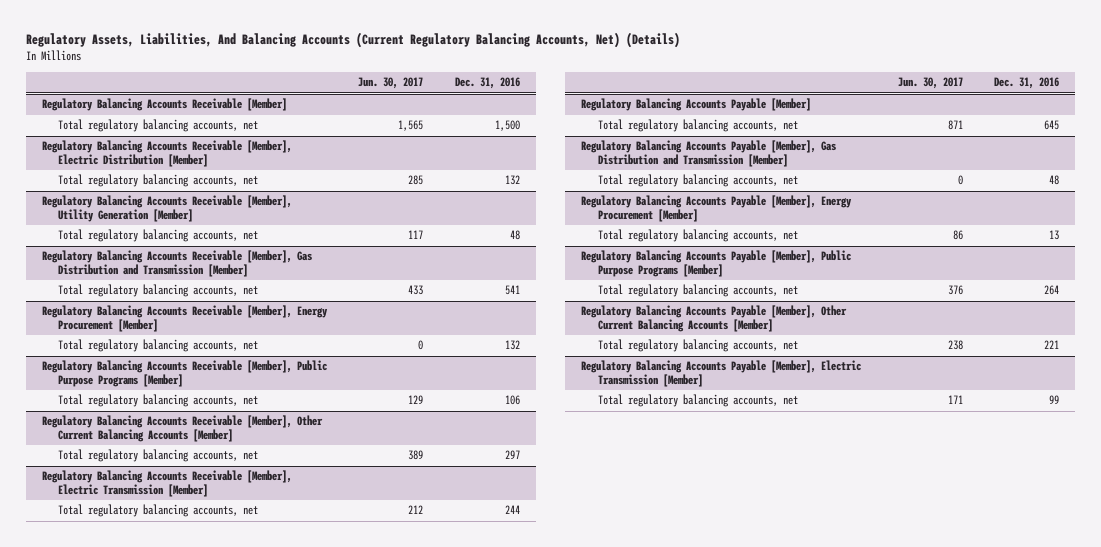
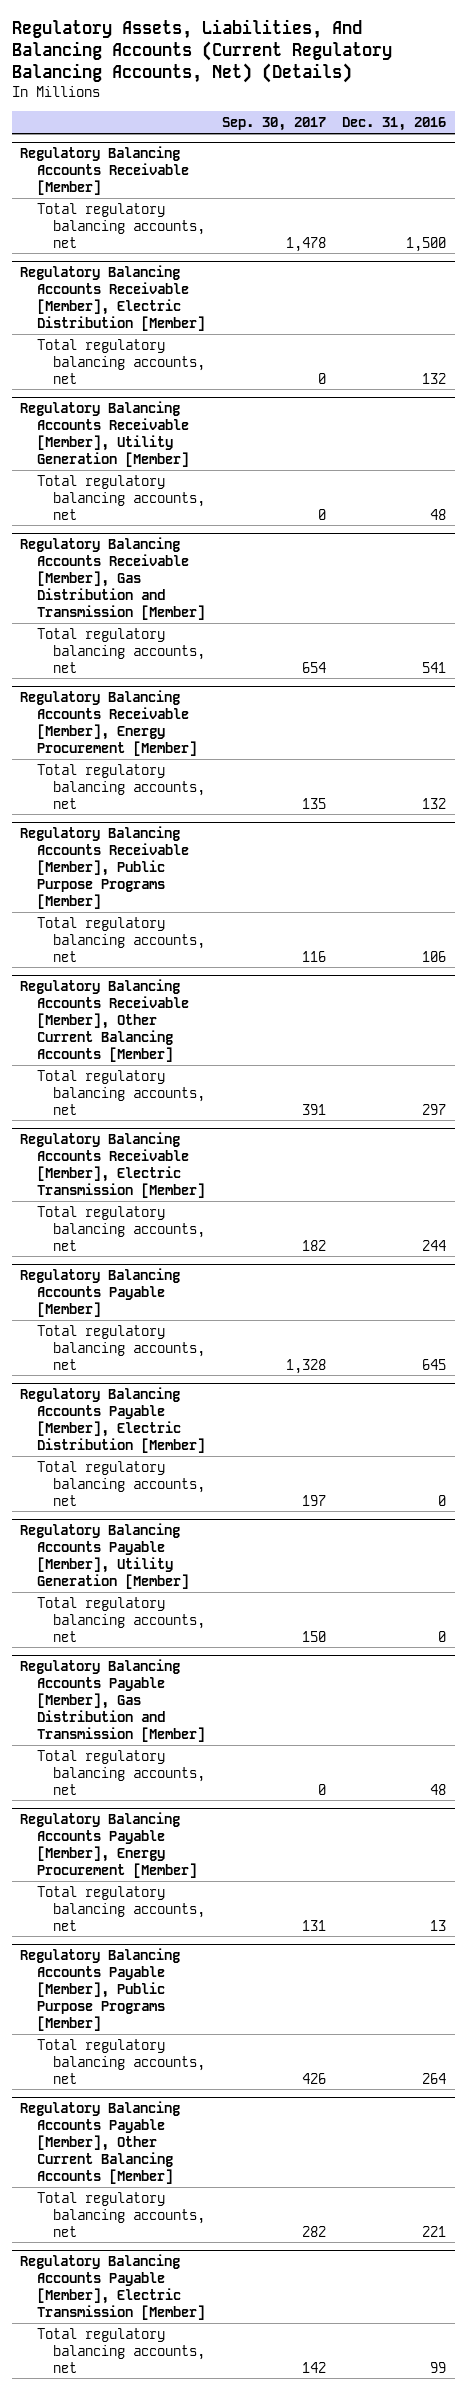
- | Jun. 30, 2017 | Dec. 31, 2016
+ | Sep. 30, 2017 | Dec. 31, 2016
+ Regulatory Balancing Accounts Payable [Member], Electric Distribution [Member]
+ Total regulatory balancing accounts, net | 197 | 0
+ Regulatory Balancing Accounts Payable [Member], Utility Generation [Member]
+ Total regulatory balancing accounts, net | 150 | 0

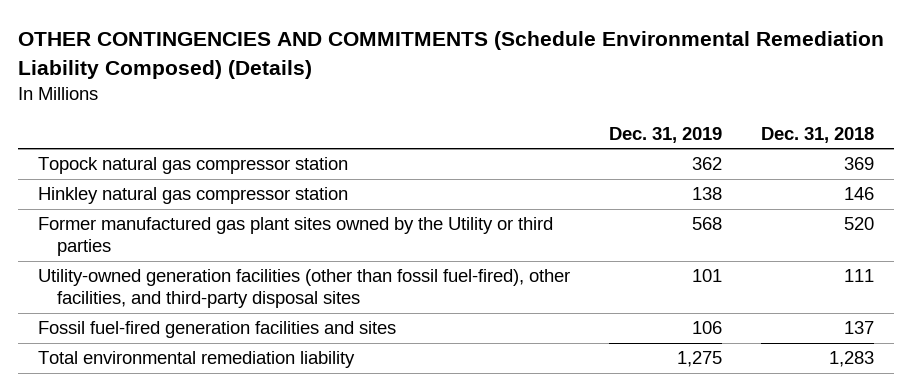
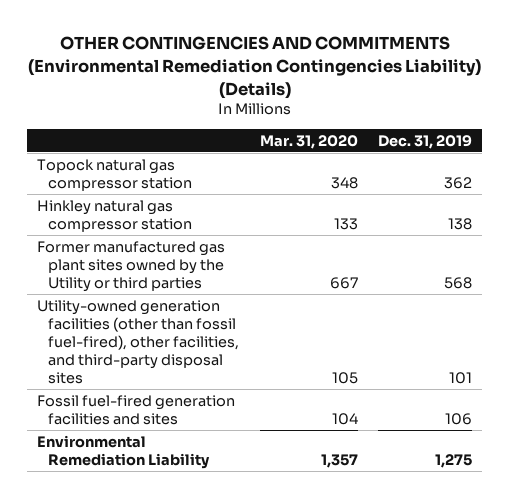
- OTHER CONTINGENCIES AND COMMITMENTS (Schedule Environmental Remediation Liability Composed) (Details)
+ OTHER CONTINGENCIES AND COMMITMENTS (Environmental Remediation Contingencies Liability) (Details)
- | Dec. 31, 2019 | Dec. 31, 2018
+ | Mar. 31, 2020 | Dec. 31, 2019
- Total environmental remediation liability | 1,275 | 1,283
+ Environmental Remediation Liability | 1,357 | 1,275

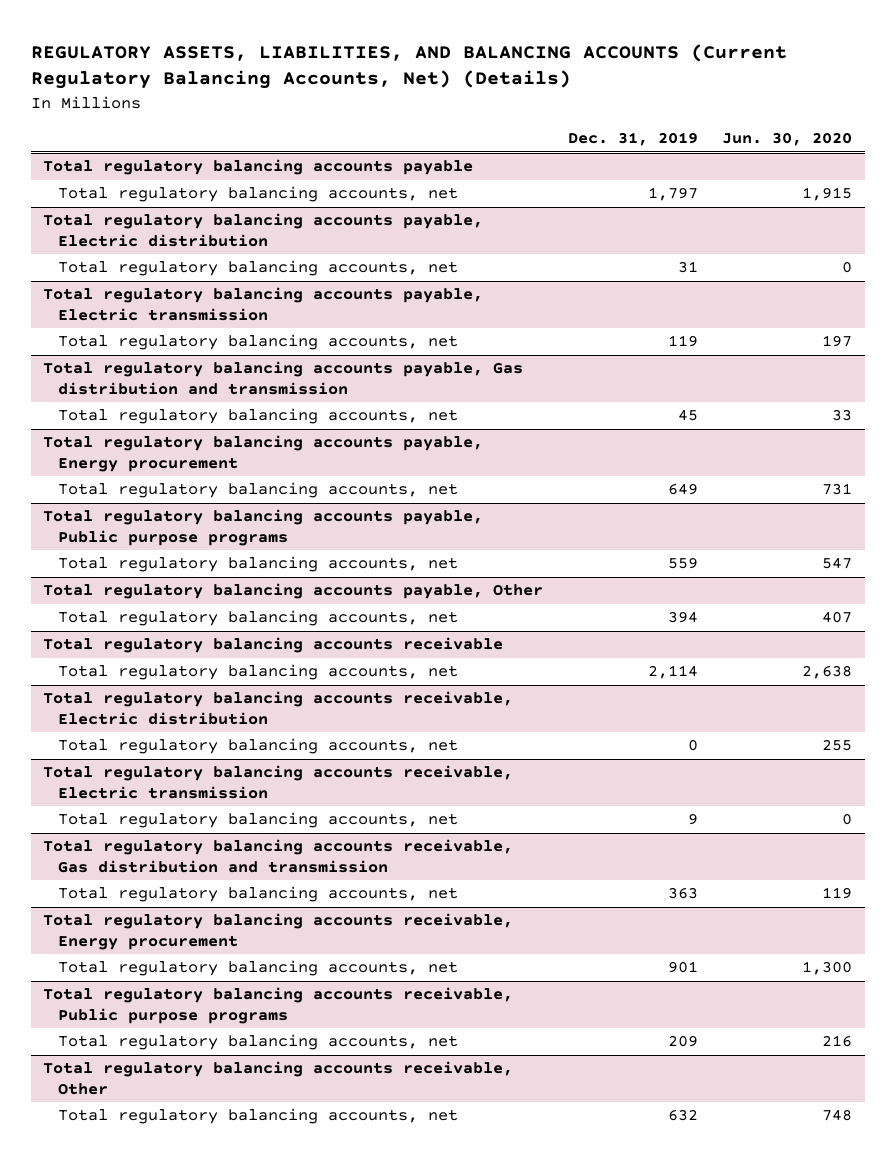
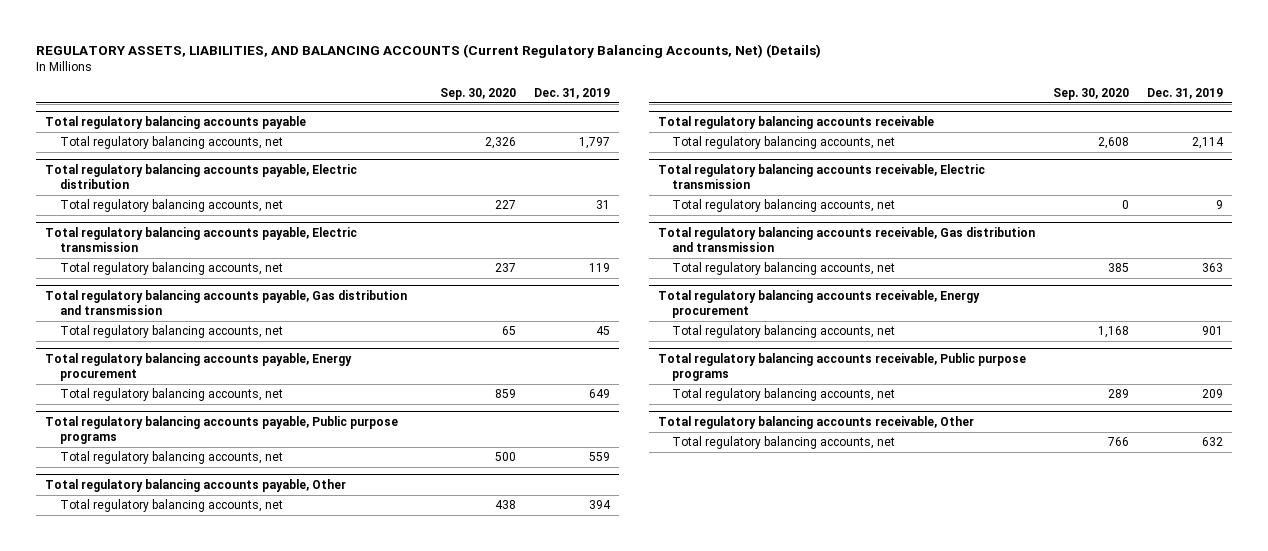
- | Dec. 31, 2019 | Jun. 30, 2020
+ | Sep. 30, 2020 | Dec. 31, 2019
- Total regulatory balancing accounts receivable, Electric distribution
- Total regulatory balancing accounts, net | 0 | 255

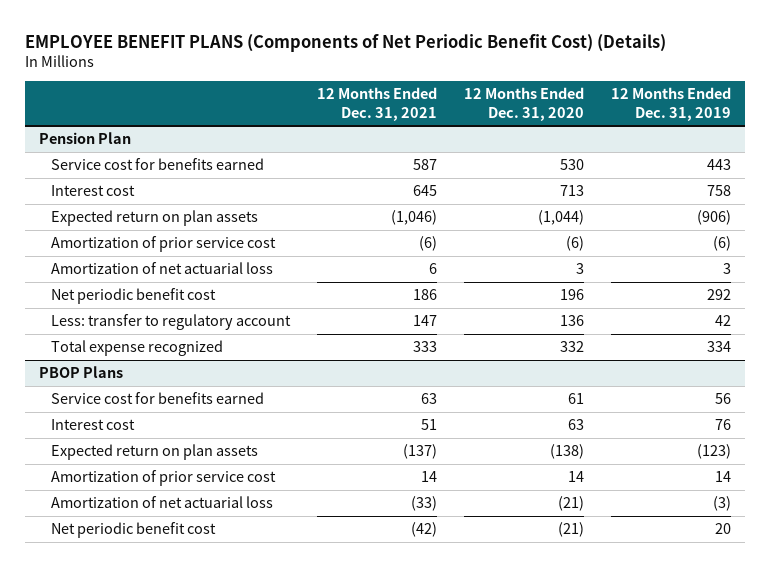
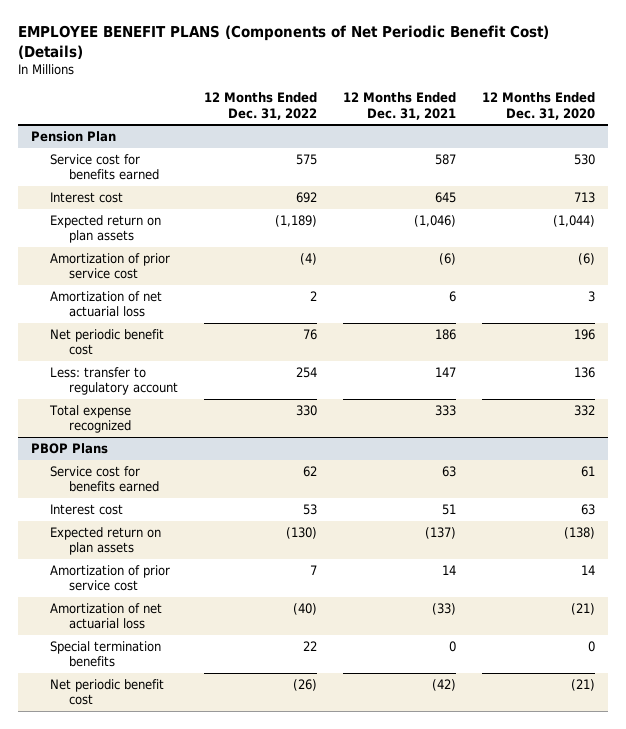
- | 12 Months Ended Dec. 31, 2021 | 12 Months Ended Dec. 31, 2020 | 12 Months Ended Dec. 31, 2019
+ | 12 Months Ended Dec. 31, 2022 | 12 Months Ended Dec. 31, 2021 | 12 Months Ended Dec. 31, 2020
@ PBOP Plans
+ Special termination benefits | 22 | 0 | 0

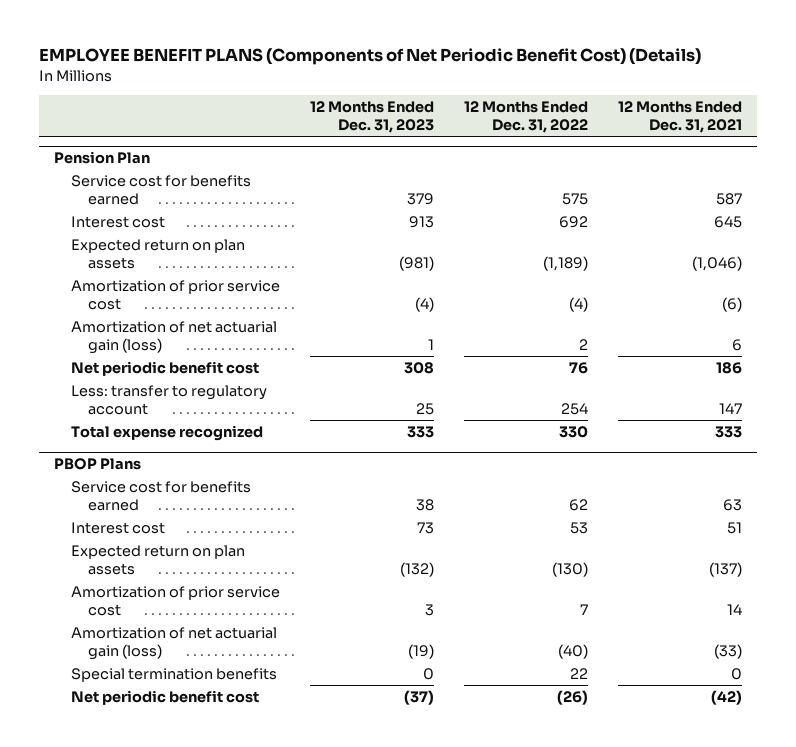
- | 12 Months Ended Dec. 31, 2022 | 12 Months Ended Dec. 31, 2021 | 12 Months Ended Dec. 31, 2020
+ | 12 Months Ended Dec. 31, 2023 | 12 Months Ended Dec. 31, 2022 | 12 Months Ended Dec. 31, 2021
@ Pension Plan
- Amortization of net actuarial loss | 2 | 6 | 3
+ Amortization of net actuarial gain (loss) | 1 | 2 | 6
@ PBOP Plans
- Amortization of net actuarial loss | (40) | (33) | (21)
+ Amortization of net actuarial gain (loss) | (19) | (40) | (33)

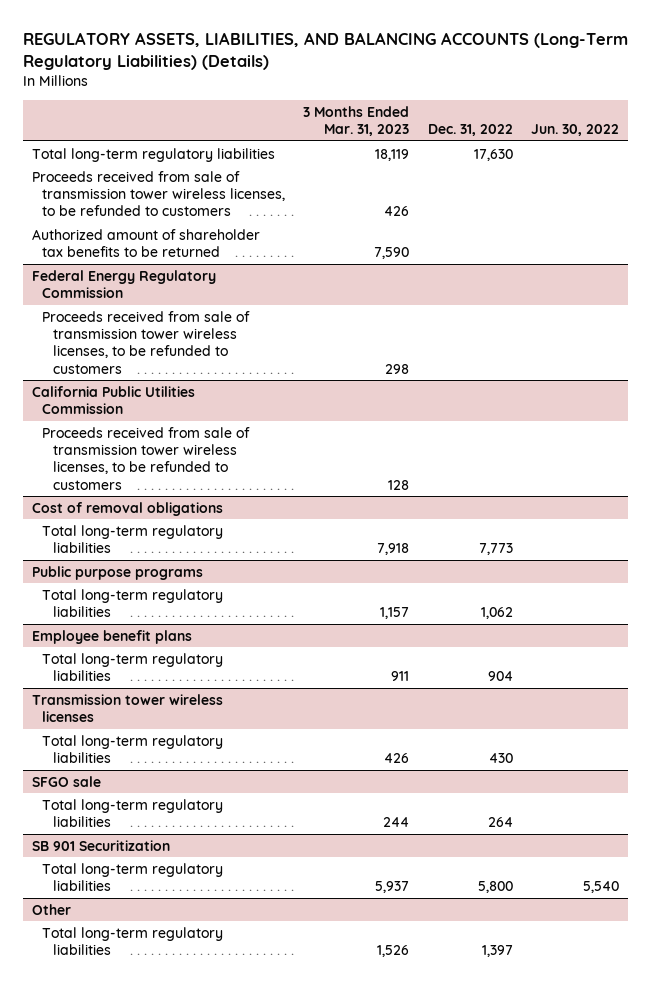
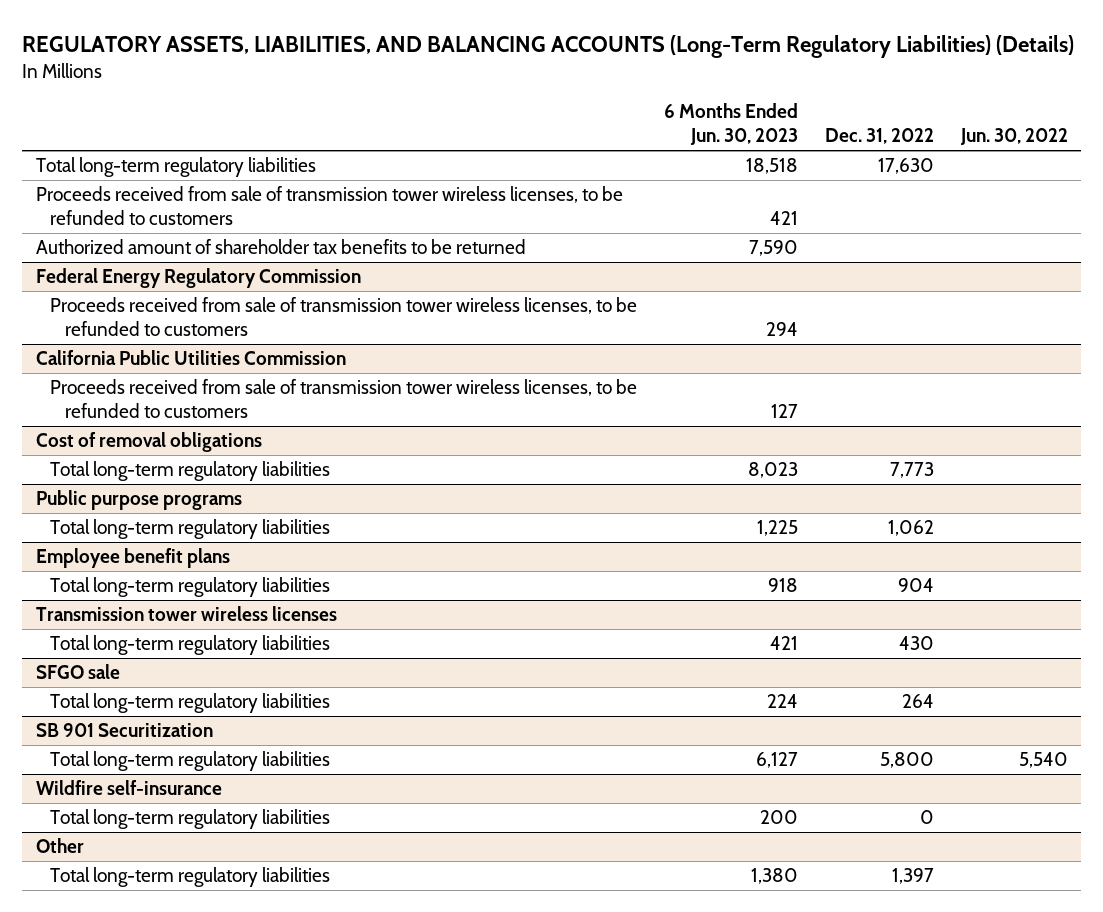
- | 3 Months Ended Mar. 31, 2023 | Dec. 31, 2022 | Jun. 30, 2022
+ | 6 Months Ended Jun. 30, 2023 | Dec. 31, 2022 | Jun. 30, 2022
+ Wildfire self-insurance
+ Total long-term regulatory liabilities | 200 | 0 |

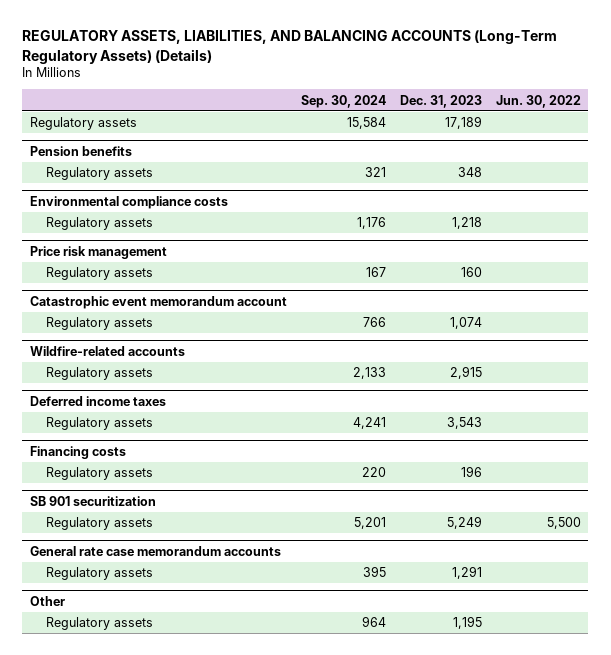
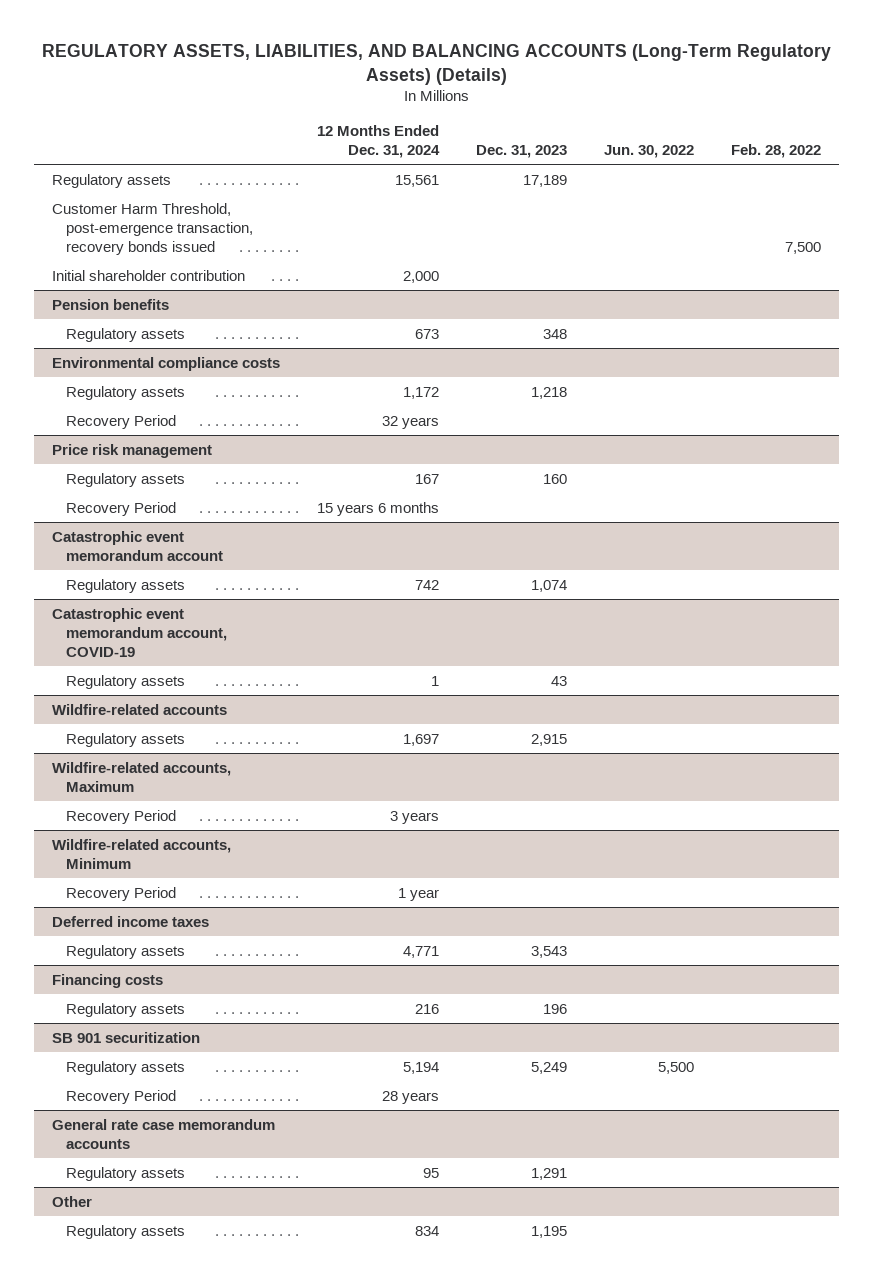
- | Sep. 30, 2024 | Dec. 31, 2023 | Jun. 30, 2022
+ | 12 Months Ended Dec. 31, 2024 | Dec. 31, 2023 | Jun. 30, 2022 | Feb. 28, 2022
+ Customer Harm Threshold, post-emergence transaction, recovery bonds issued | | | | 7,500
+ Initial shareholder contribution | 2,000 | | |
@ Environmental compliance costs
+ Recovery Period | 32 years | | |
@ Price risk management
+ Recovery Period | 15 years 6 months | | |
+ Catastrophic event memorandum account, COVID-19
+ Regulatory assets | 1 | 43 | |
+ Wildfire-related accounts, Maximum
+ Recovery Period | 3 years | | |
+ Wildfire-related accounts, Minimum
+ Recovery Period | 1 year | | |
@ SB 901 securitization
+ Recovery Period | 28 years | | |

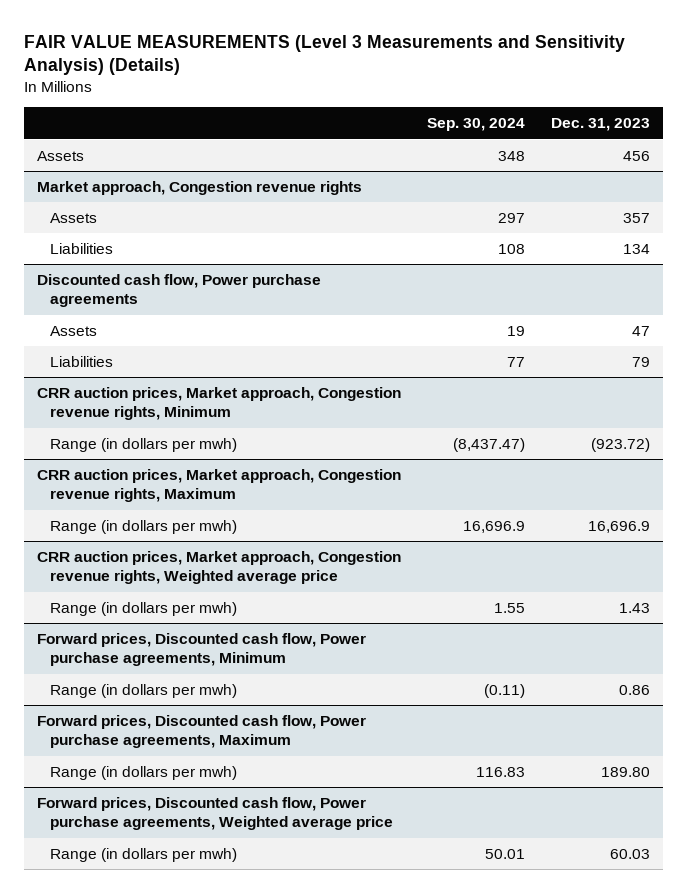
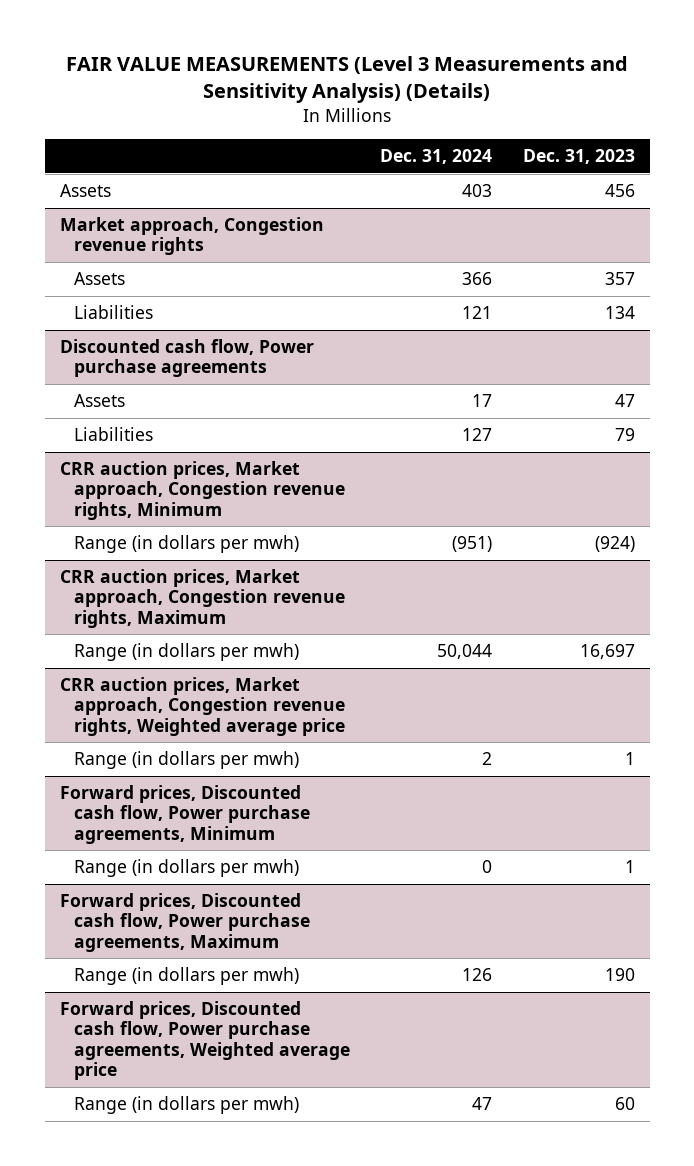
- | Sep. 30, 2024 | Dec. 31, 2023
+ | Dec. 31, 2024 | Dec. 31, 2023
@ CRR auction prices, Market approach, Congestion revenue rights, Minimum
- Range (in dollars per mwh) | (8,437.47) | (923.72)
+ Range (in dollars per mwh) | (951) | (924)
@ CRR auction prices, Market approach, Congestion revenue rights, Maximum
- Range (in dollars per mwh) | 16,696.9 | 16,696.9
+ Range (in dollars per mwh) | 50,044 | 16,697
@ CRR auction prices, Market approach, Congestion revenue rights, Weighted average price
- Range (in dollars per mwh) | 1.55 | 1.43
+ Range (in dollars per mwh) | 2 | 1
@ Forward prices, Discounted cash flow, Power purchase agreements, Minimum
- Range (in dollars per mwh) | (0.11) | 0.86
+ Range (in dollars per mwh) | 0 | 1
@ Forward prices, Discounted cash flow, Power purchase agreements, Maximum
- Range (in dollars per mwh) | 116.83 | 189.80
+ Range (in dollars per mwh) | 126 | 190
@ Forward prices, Discounted cash flow, Power purchase agreements, Weighted average price
- Range (in dollars per mwh) | 50.01 | 60.03
+ Range (in dollars per mwh) | 47 | 60

